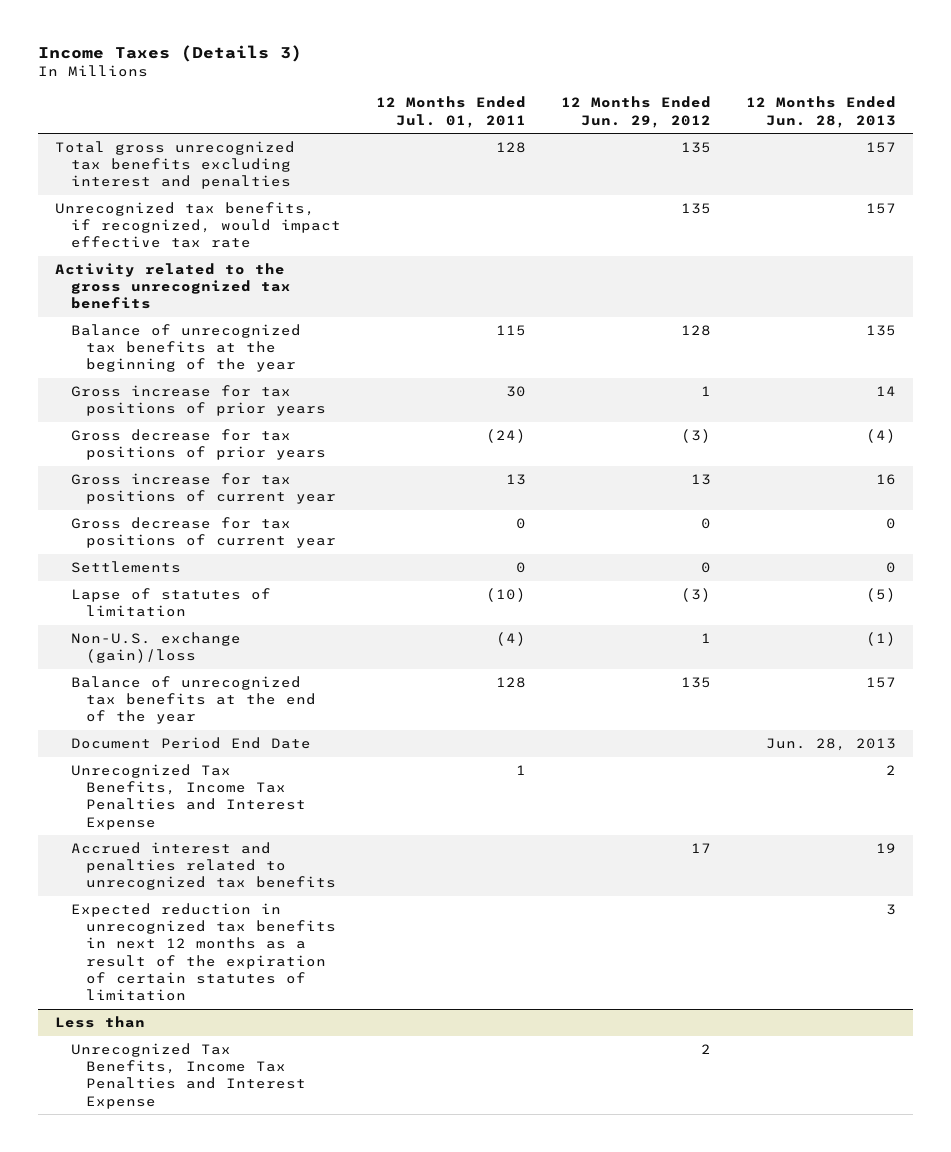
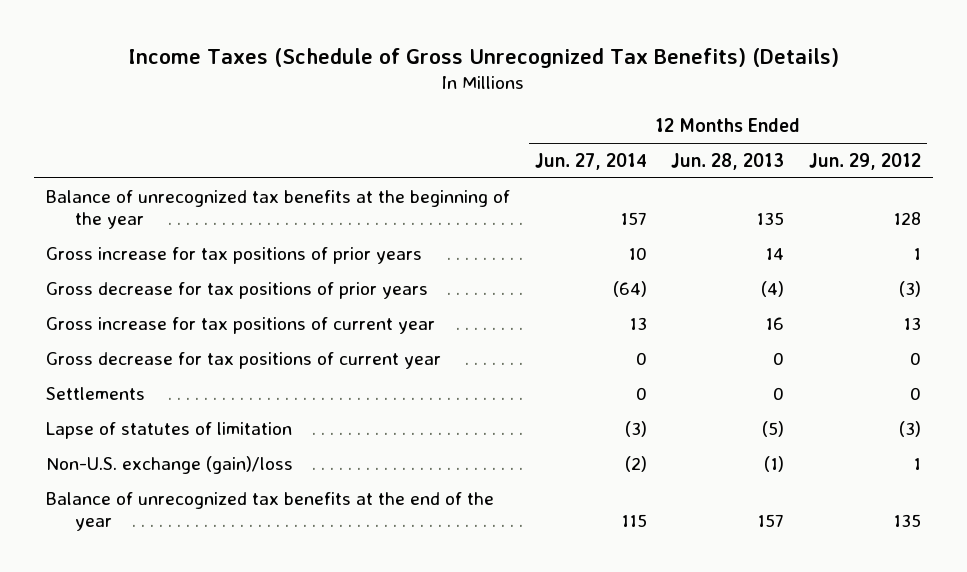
- Income Taxes (Details 3)
+ Income Taxes (Schedule of Gross Unrecognized Tax Benefits) (Details)
- | 12 Months Ended Jul. 01, 2011 | 12 Months Ended Jun. 29, 2012 | 12 Months Ended Jun. 28, 2013
+ | 12 Months Ended Jun. 27, 2014 | 12 Months Ended Jun. 28, 2013 | 12 Months Ended Jun. 29, 2012
- Total gross unrecognized tax benefits excluding interest and penalties | 128 | 135 | 157
- Unrecognized tax benefits, if recognized, would impact effective tax rate | | 135 | 157
- Activity related to the gross unrecognized tax benefits
- Document Period End Date | | | Jun. 28, 2013
- Unrecognized Tax Benefits, Income Tax Penalties and Interest Expense | 1 | | 2
- Accrued interest and penalties related to unrecognized tax benefits | | 17 | 19
- Expected reduction in unrecognized tax benefits in next 12 months as a result of the expiration of certain statutes of limitation | | | 3
- Less than
- Unrecognized Tax Benefits, Income Tax Penalties and Interest Expense | | 2 |

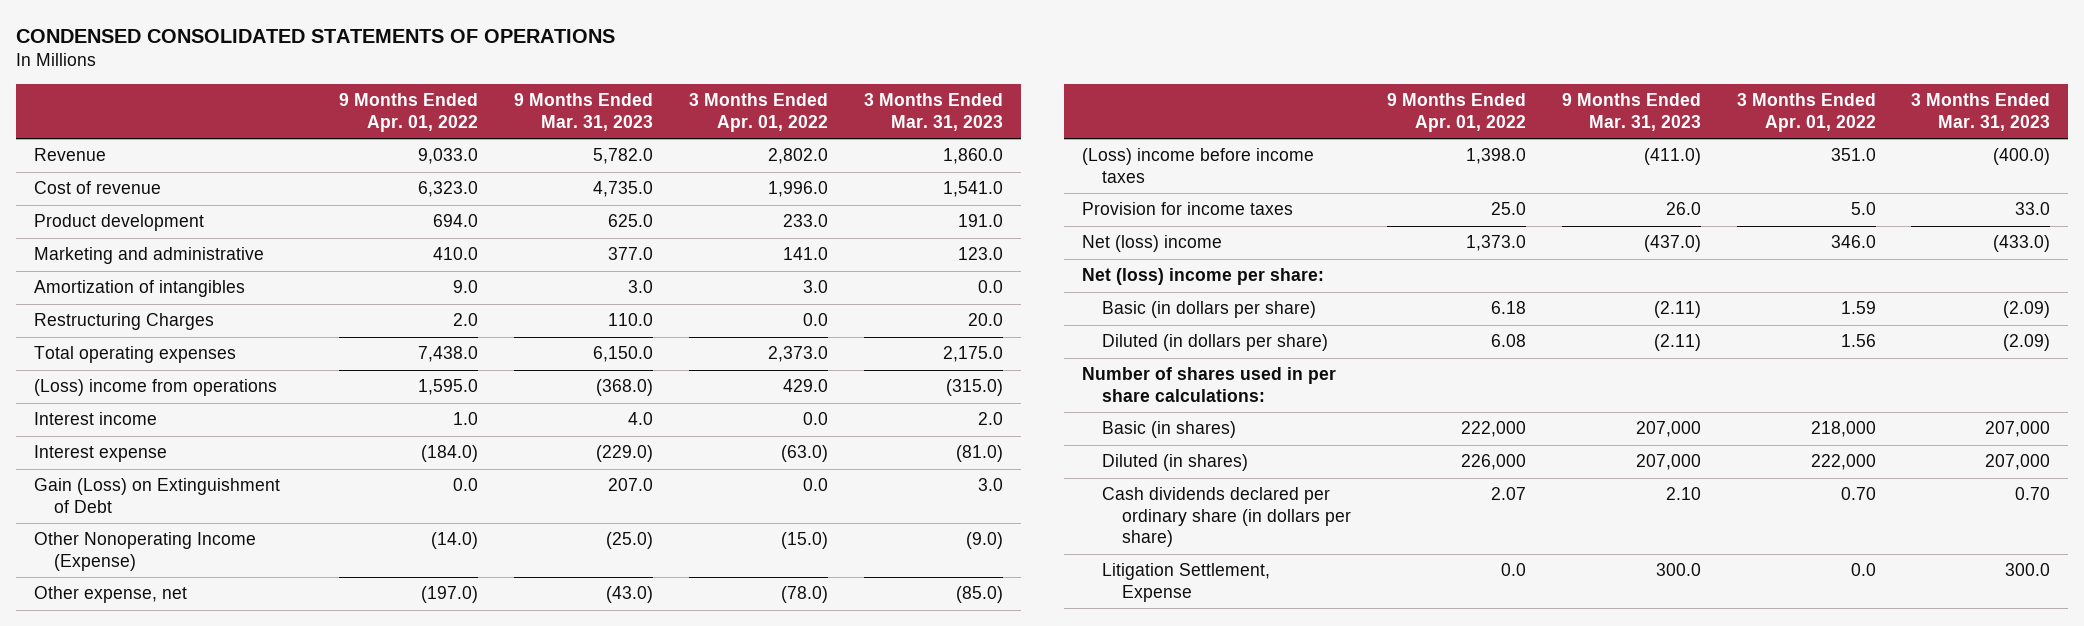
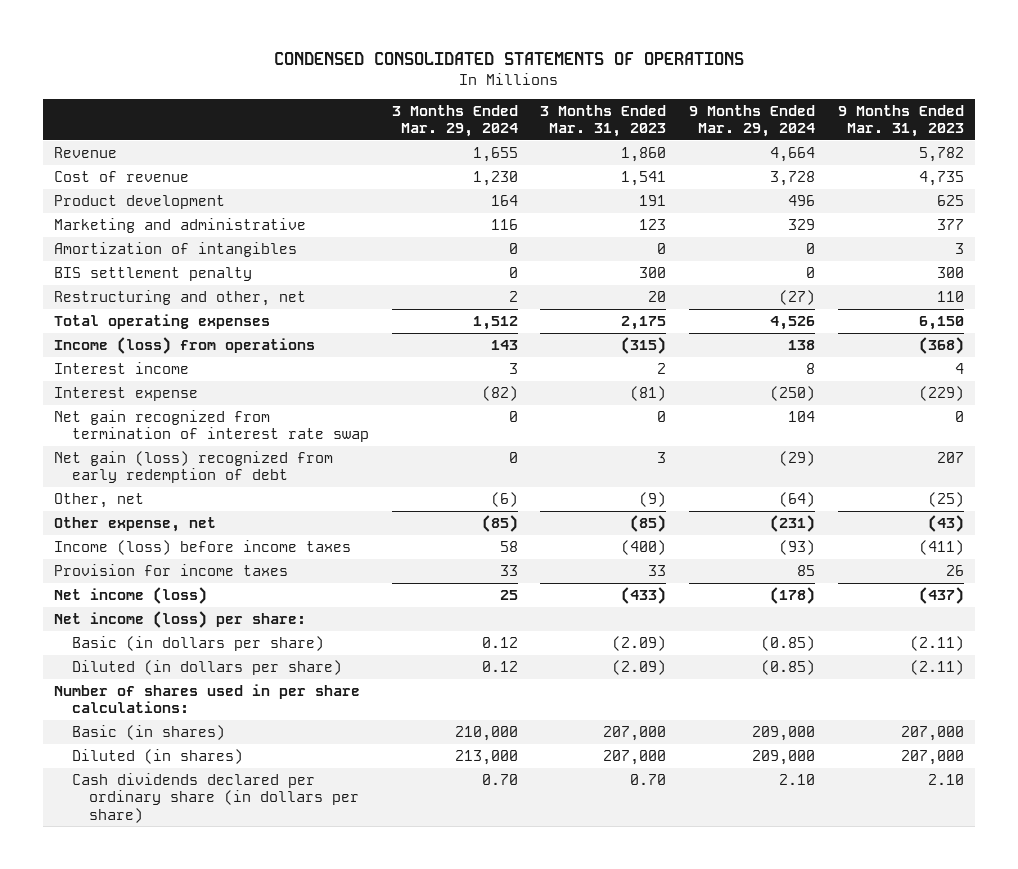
- | 9 Months Ended Apr. 01, 2022 | 9 Months Ended Mar. 31, 2023 | 3 Months Ended Apr. 01, 2022 | 3 Months Ended Mar. 31, 2023
+ | 3 Months Ended Mar. 29, 2024 | 3 Months Ended Mar. 31, 2023 | 9 Months Ended Mar. 29, 2024 | 9 Months Ended Mar. 31, 2023
- Revenue | 9,033.0 | 5,782.0 | 2,802.0 | 1,860.0
- Cost of revenue | 6,323.0 | 4,735.0 | 1,996.0 | 1,541.0
- Product development | 694.0 | 625.0 | 233.0 | 191.0
- Marketing and administrative | 410.0 | 377.0 | 141.0 | 123.0
- Amortization of intangibles | 9.0 | 3.0 | 3.0 | 0.0
- Restructuring Charges | 2.0 | 110.0 | 0.0 | 20.0
- Total operating expenses | 7,438.0 | 6,150.0 | 2,373.0 | 2,175.0
- (Loss) income from operations | 1,595.0 | (368.0) | 429.0 | (315.0)
- Interest income | 1.0 | 4.0 | 0.0 | 2.0
- Interest expense | (184.0) | (229.0) | (63.0) | (81.0)
- Gain (Loss) on Extinguishment of Debt | 0.0 | 207.0 | 0.0 | 3.0
- Other Nonoperating Income (Expense) | (14.0) | (25.0) | (15.0) | (9.0)
- Other expense, net | (197.0) | (43.0) | (78.0) | (85.0)
- (Loss) income before income taxes | 1,398.0 | (411.0) | 351.0 | (400.0)
- Provision for income taxes | 25.0 | 26.0 | 5.0 | 33.0
- Net (loss) income | 1,373.0 | (437.0) | 346.0 | (433.0)
- Net (loss) income per share:
+ Revenue | 1,655 | 1,860 | 4,664 | 5,782
+ Cost of revenue | 1,230 | 1,541 | 3,728 | 4,735
+ Product development | 164 | 191 | 496 | 625
+ Marketing and administrative | 116 | 123 | 329 | 377
+ Amortization of intangibles | 0 | 0 | 0 | 3
+ BIS settlement penalty | 0 | 300 | 0 | 300
+ Restructuring and other, net | 2 | 20 | (27) | 110
+ Total operating expenses | 1,512 | 2,175 | 4,526 | 6,150
+ Income (loss) from operations | 143 | (315) | 138 | (368)
+ Interest income | 3 | 2 | 8 | 4
+ Interest expense | (82) | (81) | (250) | (229)
+ Net gain recognized from termination of interest rate swap | 0 | 0 | 104 | 0
+ Net gain (loss) recognized from early redemption of debt | 0 | 3 | (29) | 207
+ Other, net | (6) | (9) | (64) | (25)
+ Other expense, net | (85) | (85) | (231) | (43)
+ Income (loss) before income taxes | 58 | (400) | (93) | (411)
+ Provision for income taxes | 33 | 33 | 85 | 26
+ Net income (loss) | 25 | (433) | (178) | (437)
+ Net income (loss) per share:
- Litigation Settlement, Expense | 0.0 | 300.0 | 0.0 | 300.0

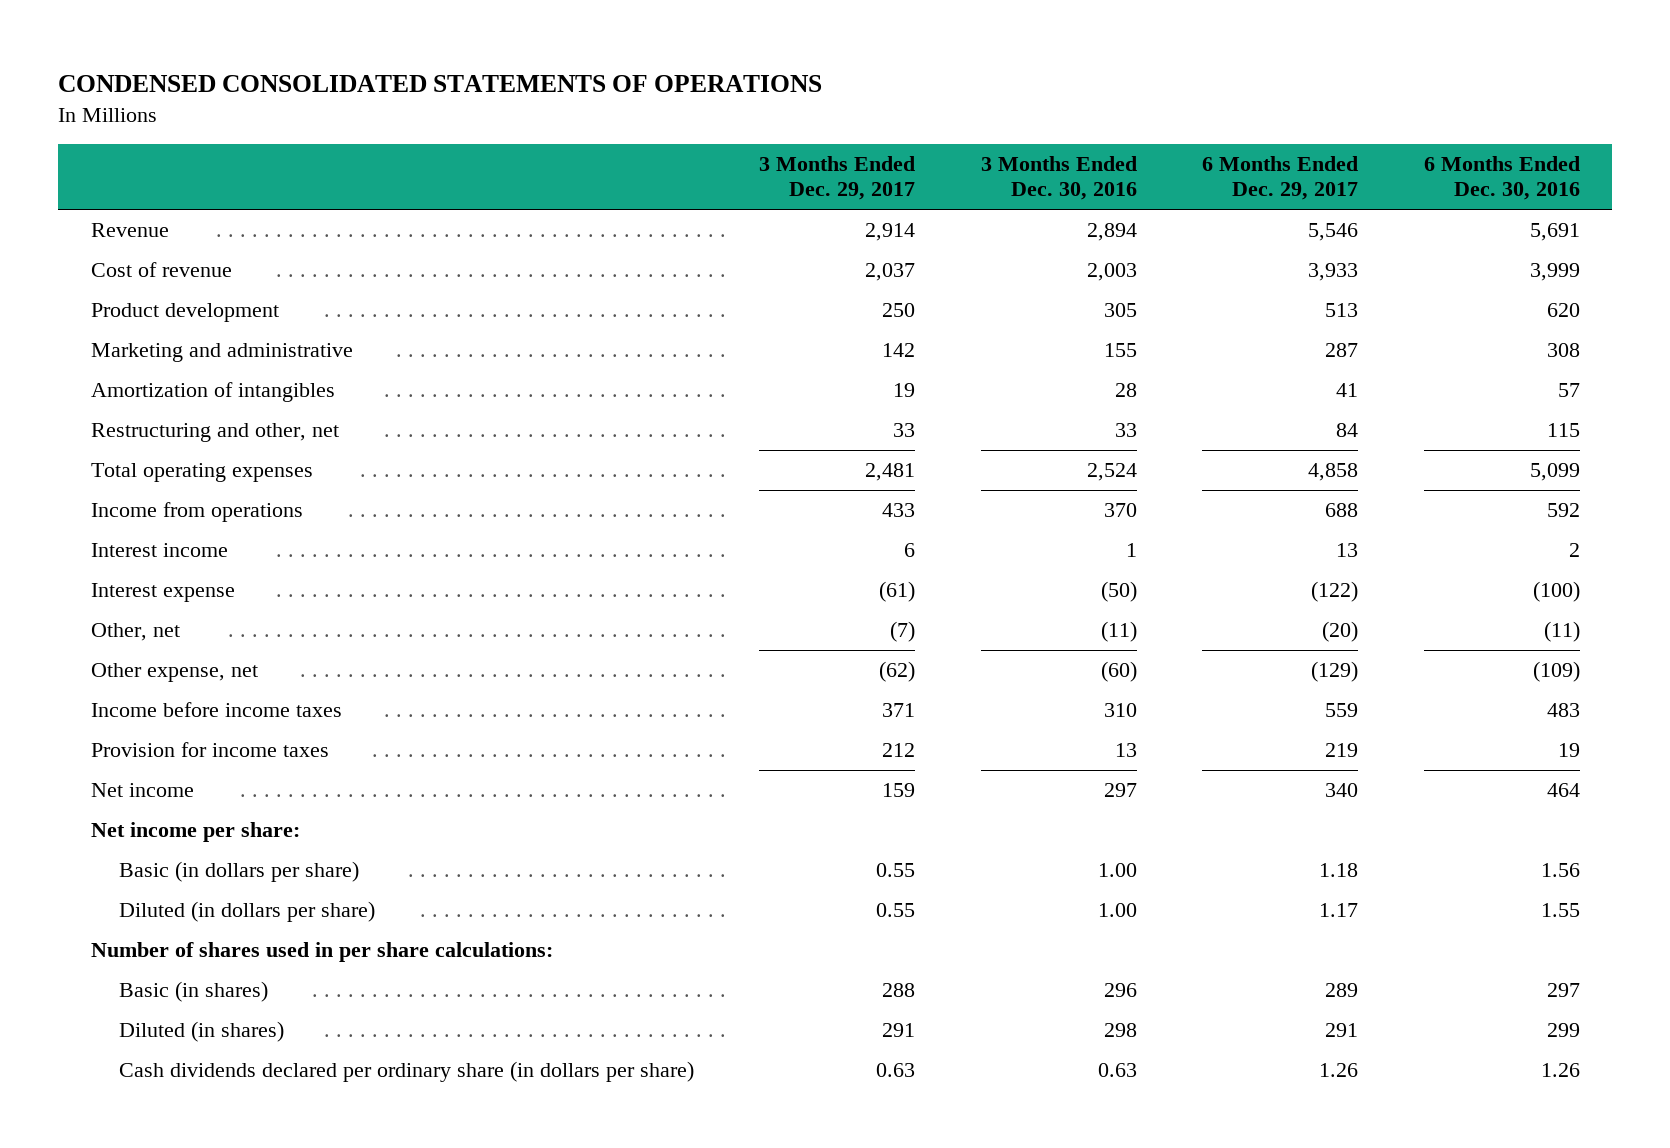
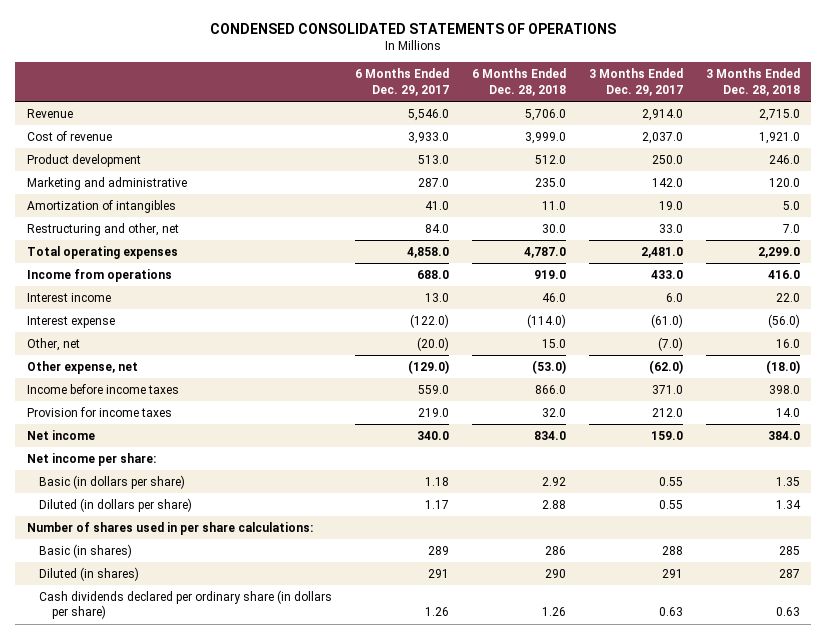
- | 3 Months Ended Dec. 29, 2017 | 3 Months Ended Dec. 30, 2016 | 6 Months Ended Dec. 29, 2017 | 6 Months Ended Dec. 30, 2016
+ | 6 Months Ended Dec. 29, 2017 | 6 Months Ended Dec. 28, 2018 | 3 Months Ended Dec. 29, 2017 | 3 Months Ended Dec. 28, 2018
- Revenue | 2,914 | 2,894 | 5,546 | 5,691
- Cost of revenue | 2,037 | 2,003 | 3,933 | 3,999
- Product development | 250 | 305 | 513 | 620
- Marketing and administrative | 142 | 155 | 287 | 308
- Amortization of intangibles | 19 | 28 | 41 | 57
- Restructuring and other, net | 33 | 33 | 84 | 115
- Total operating expenses | 2,481 | 2,524 | 4,858 | 5,099
- Income from operations | 433 | 370 | 688 | 592
- Interest income | 6 | 1 | 13 | 2
- Interest expense | (61) | (50) | (122) | (100)
- Other, net | (7) | (11) | (20) | (11)
- Other expense, net | (62) | (60) | (129) | (109)
- Income before income taxes | 371 | 310 | 559 | 483
- Provision for income taxes | 212 | 13 | 219 | 19
- Net income | 159 | 297 | 340 | 464
+ Revenue | 5,546.0 | 5,706.0 | 2,914.0 | 2,715.0
+ Cost of revenue | 3,933.0 | 3,999.0 | 2,037.0 | 1,921.0
+ Product development | 513.0 | 512.0 | 250.0 | 246.0
+ Marketing and administrative | 287.0 | 235.0 | 142.0 | 120.0
+ Amortization of intangibles | 41.0 | 11.0 | 19.0 | 5.0
+ Restructuring and other, net | 84.0 | 30.0 | 33.0 | 7.0
+ Total operating expenses | 4,858.0 | 4,787.0 | 2,481.0 | 2,299.0
+ Income from operations | 688.0 | 919.0 | 433.0 | 416.0
+ Interest income | 13.0 | 46.0 | 6.0 | 22.0
+ Interest expense | (122.0) | (114.0) | (61.0) | (56.0)
+ Other, net | (20.0) | 15.0 | (7.0) | 16.0
+ Other expense, net | (129.0) | (53.0) | (62.0) | (18.0)
+ Income before income taxes | 559.0 | 866.0 | 371.0 | 398.0
+ Provision for income taxes | 219.0 | 32.0 | 212.0 | 14.0
+ Net income | 340.0 | 834.0 | 159.0 | 384.0

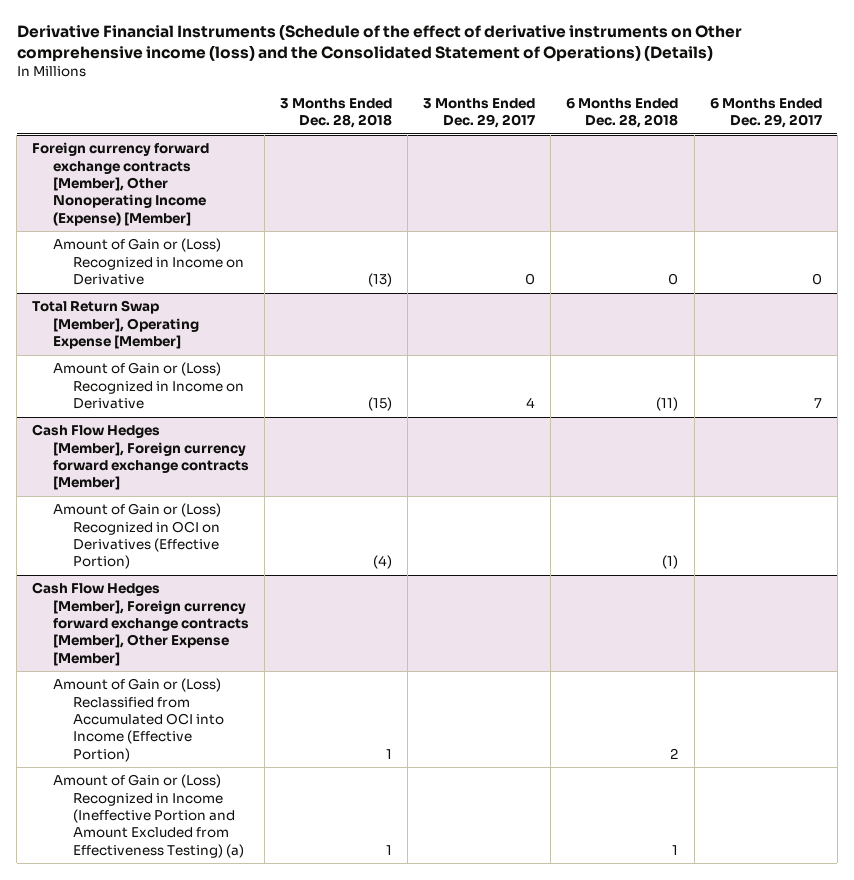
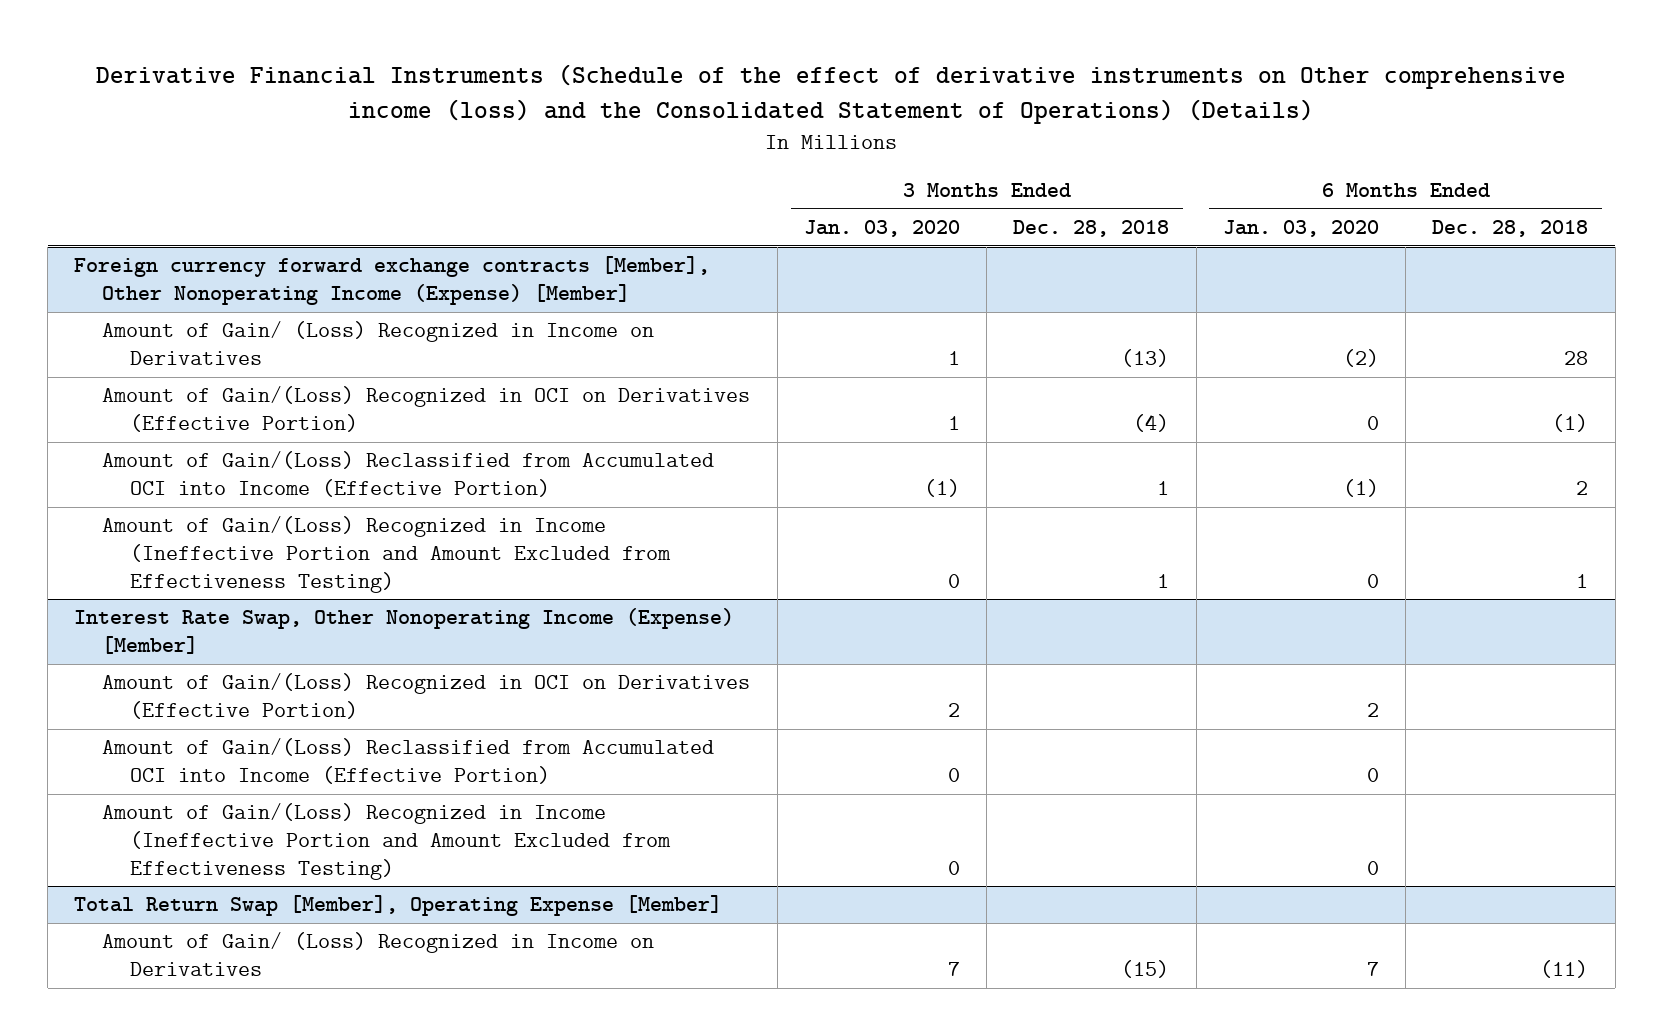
- | 3 Months Ended Dec. 28, 2018 | 3 Months Ended Dec. 29, 2017 | 6 Months Ended Dec. 28, 2018 | 6 Months Ended Dec. 29, 2017
+ | 3 Months Ended Jan. 03, 2020 | 3 Months Ended Dec. 28, 2018 | 6 Months Ended Jan. 03, 2020 | 6 Months Ended Dec. 28, 2018
@ Foreign currency forward exchange contracts [Member], Other Nonoperating Income (Expense) [Member]
- Amount of Gain or (Loss) Recognized in Income on Derivative | (13) | 0 | 0 | 0
+ Amount of Gain/ (Loss) Recognized in Income on Derivatives | 1 | (13) | (2) | 28
+ Amount of Gain/(Loss) Recognized in OCI on Derivatives (Effective Portion) | 1 | (4) | 0 | (1)
+ Amount of Gain/(Loss) Reclassified from Accumulated OCI into Income (Effective Portion) | (1) | 1 | (1) | 2
+ Amount of Gain/(Loss) Recognized in Income (Ineffective Portion and Amount Excluded from Effectiveness Testing) | 0 | 1 | 0 | 1
+ Interest Rate Swap, Other Nonoperating Income (Expense) [Member]
+ Amount of Gain/(Loss) Recognized in OCI on Derivatives (Effective Portion) | 2 | | 2 |
+ Amount of Gain/(Loss) Reclassified from Accumulated OCI into Income (Effective Portion) | 0 | | 0 |
+ Amount of Gain/(Loss) Recognized in Income (Ineffective Portion and Amount Excluded from Effectiveness Testing) | 0 | | 0 |
@ Total Return Swap [Member], Operating Expense [Member]
- Amount of Gain or (Loss) Recognized in Income on Derivative | (15) | 4 | (11) | 7
- Cash Flow Hedges [Member], Foreign currency forward exchange contracts [Member]
- Amount of Gain or (Loss) Recognized in OCI on Derivatives (Effective Portion) | (4) | | (1) |
- Cash Flow Hedges [Member], Foreign currency forward exchange contracts [Member], Other Expense [Member]
- Amount of Gain or (Loss) Reclassified from Accumulated OCI into Income (Effective Portion) | 1 | | 2 |
- Amount of Gain or (Loss) Recognized in Income (Ineffective Portion and Amount Excluded from Effectiveness Testing) (a) | 1 | | 1 |
@ Total Return Swap [Member], Operating Expense [Member]
+ Amount of Gain/ (Loss) Recognized in Income on Derivatives | 7 | (15) | 7 | (11)

